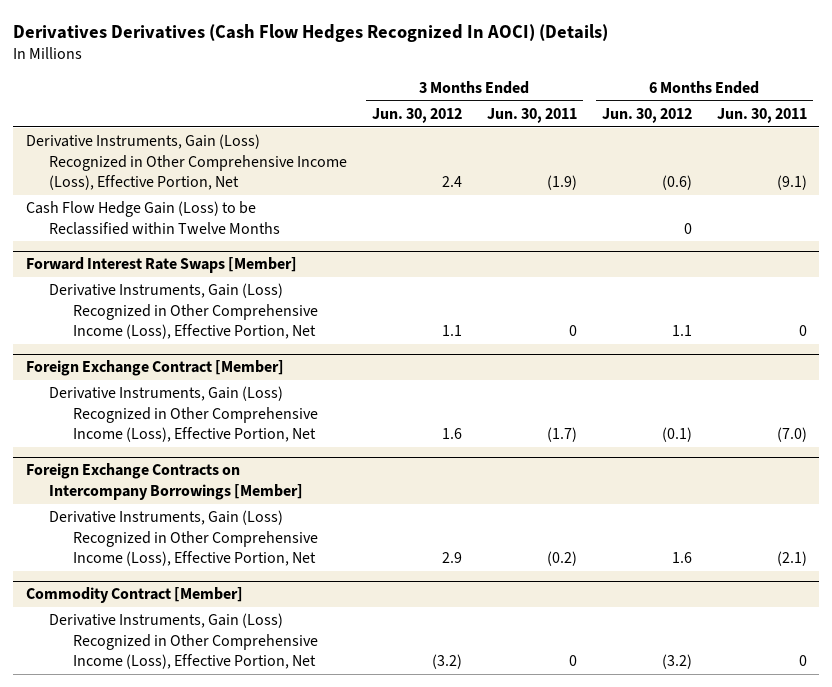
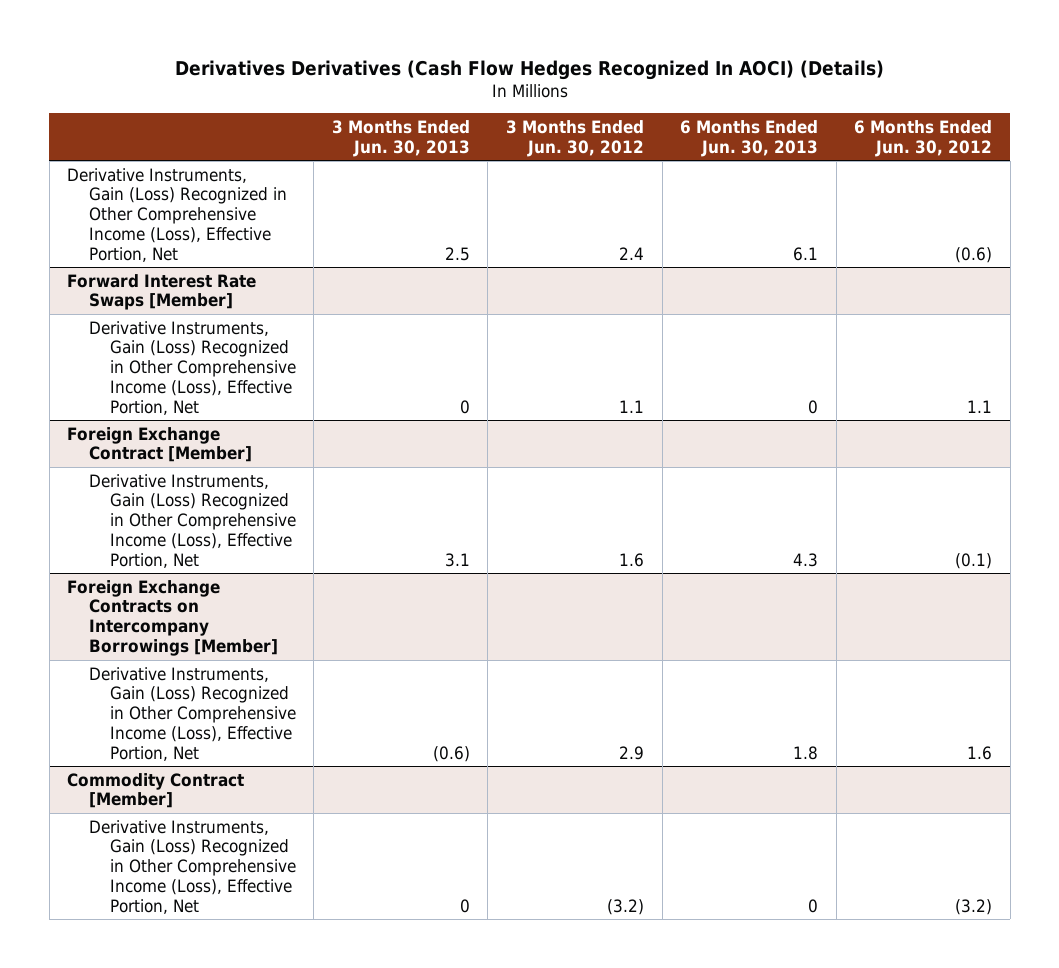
- | 3 Months Ended Jun. 30, 2012 | 3 Months Ended Jun. 30, 2011 | 6 Months Ended Jun. 30, 2012 | 6 Months Ended Jun. 30, 2011
+ | 3 Months Ended Jun. 30, 2013 | 3 Months Ended Jun. 30, 2012 | 6 Months Ended Jun. 30, 2013 | 6 Months Ended Jun. 30, 2012
- Cash Flow Hedge Gain (Loss) to be Reclassified within Twelve Months | | | 0 |

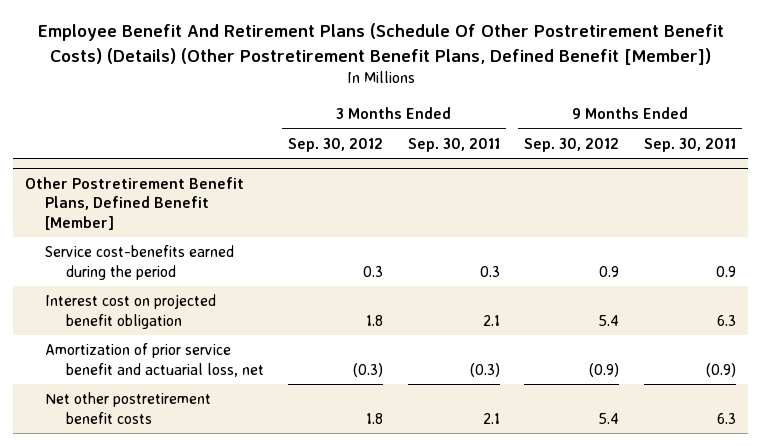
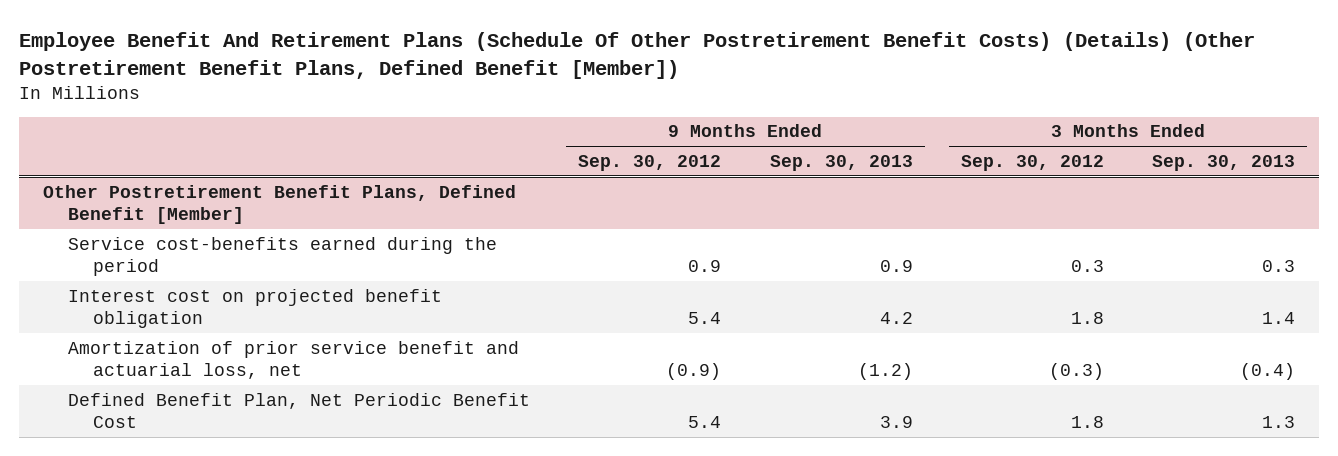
- | 3 Months Ended Sep. 30, 2012 | 3 Months Ended Sep. 30, 2011 | 9 Months Ended Sep. 30, 2012 | 9 Months Ended Sep. 30, 2011
+ | 9 Months Ended Sep. 30, 2012 | 9 Months Ended Sep. 30, 2013 | 3 Months Ended Sep. 30, 2012 | 3 Months Ended Sep. 30, 2013
@ Other Postretirement Benefit Plans, Defined Benefit [Member]
- Net other postretirement benefit costs | 1.8 | 2.1 | 5.4 | 6.3
+ Defined Benefit Plan, Net Periodic Benefit Cost | 5.4 | 3.9 | 1.8 | 1.3

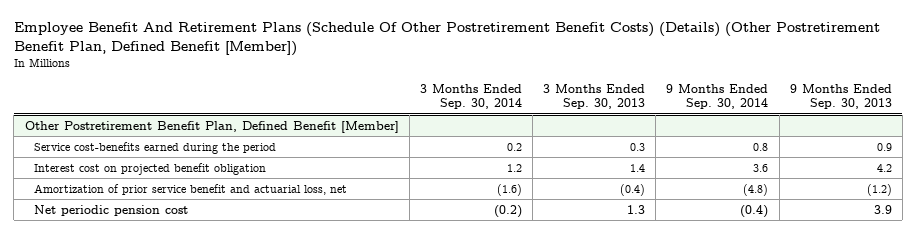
- Employee Benefit And Retirement Plans (Schedule Of Other Postretirement Benefit Costs) (Details) (Other Postretirement Benefit Plans, Defined Benefit [Member])
+ Employee Benefit And Retirement Plans (Schedule Of Other Postretirement Benefit Costs) (Details) (Other Postretirement Benefit Plan, Defined Benefit [Member])
- | 9 Months Ended Sep. 30, 2012 | 9 Months Ended Sep. 30, 2013 | 3 Months Ended Sep. 30, 2012 | 3 Months Ended Sep. 30, 2013
+ | 3 Months Ended Sep. 30, 2014 | 3 Months Ended Sep. 30, 2013 | 9 Months Ended Sep. 30, 2014 | 9 Months Ended Sep. 30, 2013
- Other Postretirement Benefit Plans, Defined Benefit [Member]
+ Other Postretirement Benefit Plan, Defined Benefit [Member]
- Defined Benefit Plan, Net Periodic Benefit Cost | 5.4 | 3.9 | 1.8 | 1.3
+ Net periodic pension cost | (0.2) | 1.3 | (0.4) | 3.9

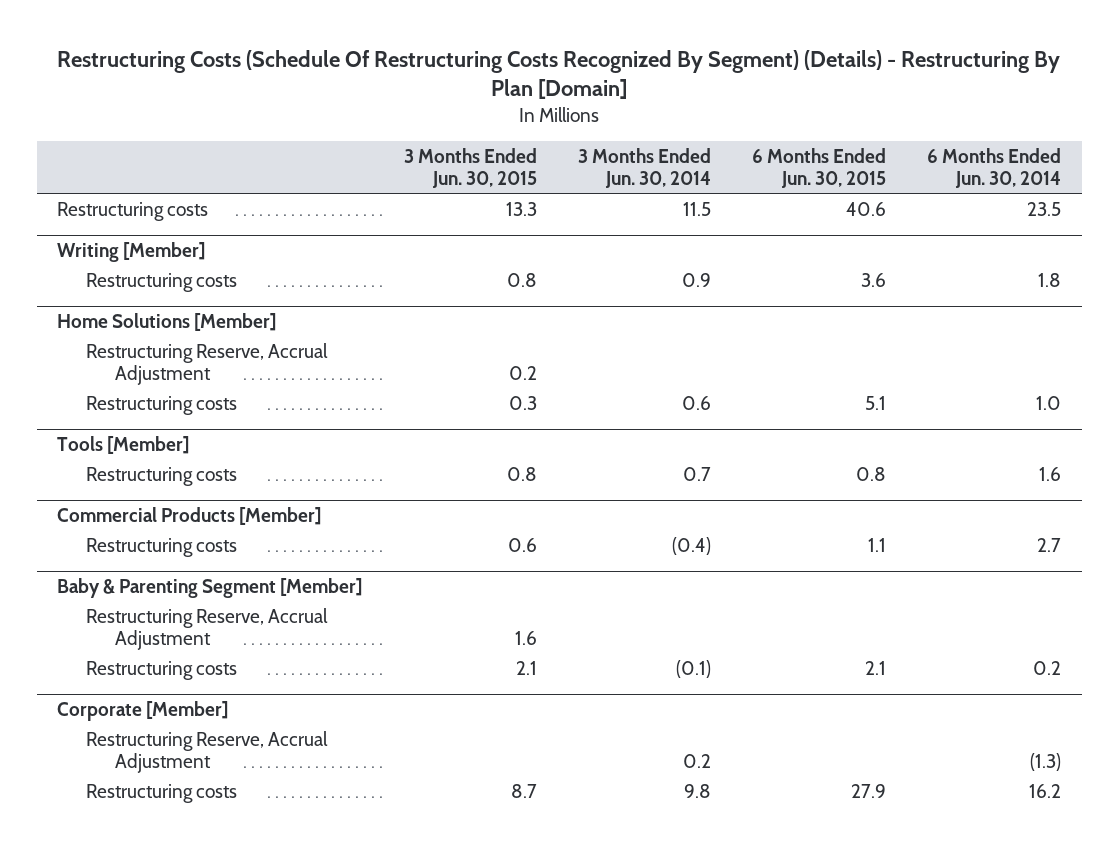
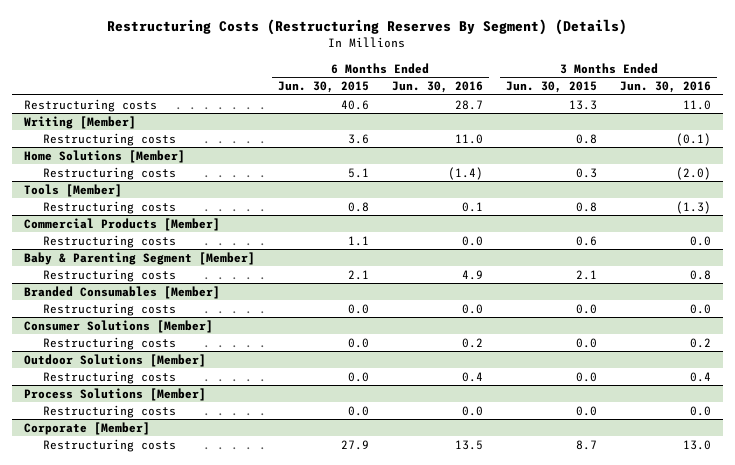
- Restructuring Costs (Schedule Of Restructuring Costs Recognized By Segment) (Details) - Restructuring By Plan [Domain]
+ Restructuring Costs (Restructuring Reserves By Segment) (Details)
- | 3 Months Ended Jun. 30, 2015 | 3 Months Ended Jun. 30, 2014 | 6 Months Ended Jun. 30, 2015 | 6 Months Ended Jun. 30, 2014
+ | 6 Months Ended Jun. 30, 2015 | 6 Months Ended Jun. 30, 2016 | 3 Months Ended Jun. 30, 2015 | 3 Months Ended Jun. 30, 2016
@ Home Solutions [Member]
- Restructuring Reserve, Accrual Adjustment | 0.2 | | |
@ Baby & Parenting Segment [Member]
- Restructuring Reserve, Accrual Adjustment | 1.6 | | |
+ Branded Consumables [Member]
+ Restructuring costs | 0.0 | 0.0 | 0.0 | 0.0
+ Consumer Solutions [Member]
+ Restructuring costs | 0.0 | 0.2 | 0.0 | 0.2
+ Outdoor Solutions [Member]
+ Restructuring costs | 0.0 | 0.4 | 0.0 | 0.4
+ Process Solutions [Member]
+ Restructuring costs | 0.0 | 0.0 | 0.0 | 0.0
@ Corporate [Member]
- Restructuring Reserve, Accrual Adjustment | | 0.2 | | (1.3)

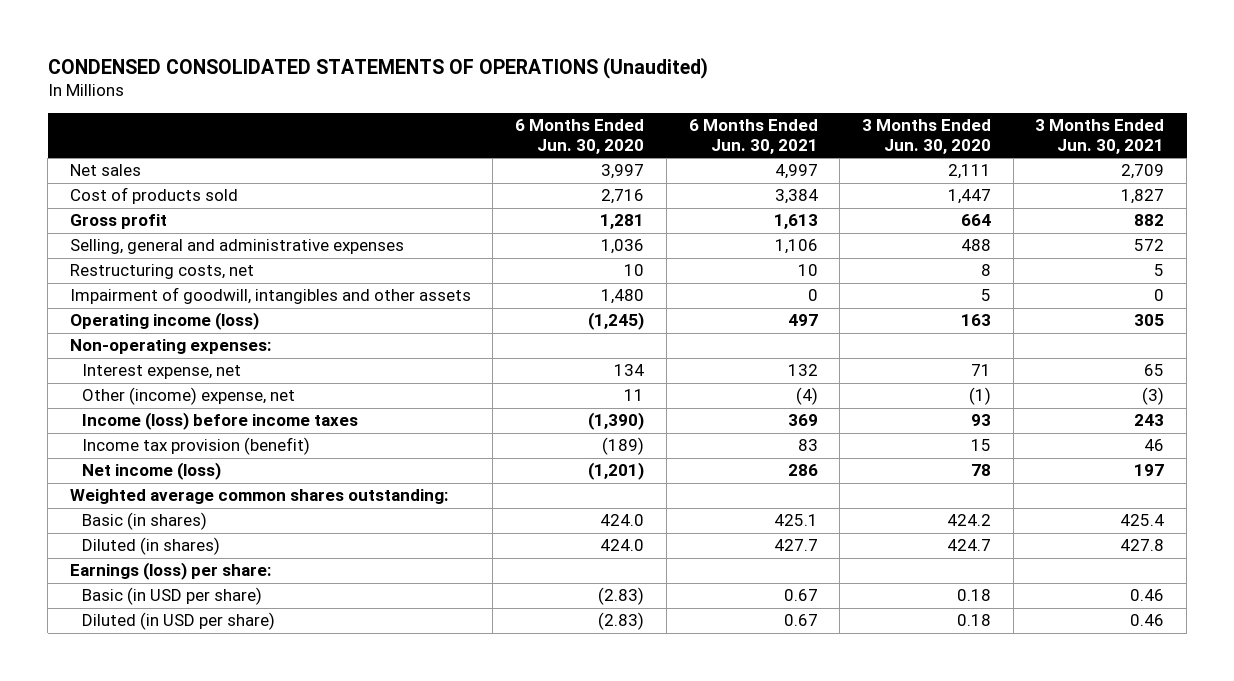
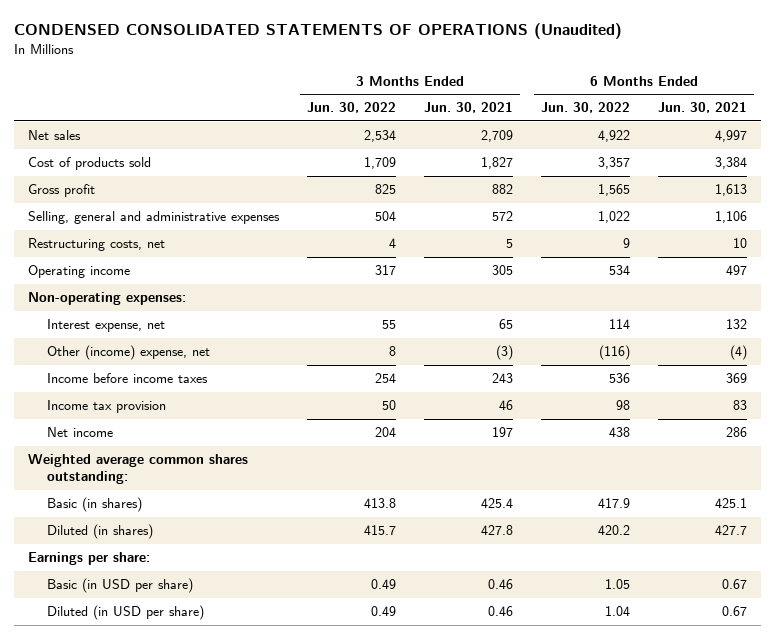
- | 6 Months Ended Jun. 30, 2020 | 6 Months Ended Jun. 30, 2021 | 3 Months Ended Jun. 30, 2020 | 3 Months Ended Jun. 30, 2021
+ | 3 Months Ended Jun. 30, 2022 | 3 Months Ended Jun. 30, 2021 | 6 Months Ended Jun. 30, 2022 | 6 Months Ended Jun. 30, 2021
- Impairment of goodwill, intangibles and other assets | 1,480 | 0 | 5 | 0
- Operating income (loss) | (1,245) | 497 | 163 | 305
+ Operating income | 317 | 305 | 534 | 497
- Income (loss) before income taxes | (1,390) | 369 | 93 | 243
- Income tax provision (benefit) | (189) | 83 | 15 | 46
- Net income (loss) | (1,201) | 286 | 78 | 197
+ Income before income taxes | 254 | 243 | 536 | 369
+ Income tax provision | 50 | 46 | 98 | 83
+ Net income | 204 | 197 | 438 | 286
- Earnings (loss) per share:
+ Earnings per share:

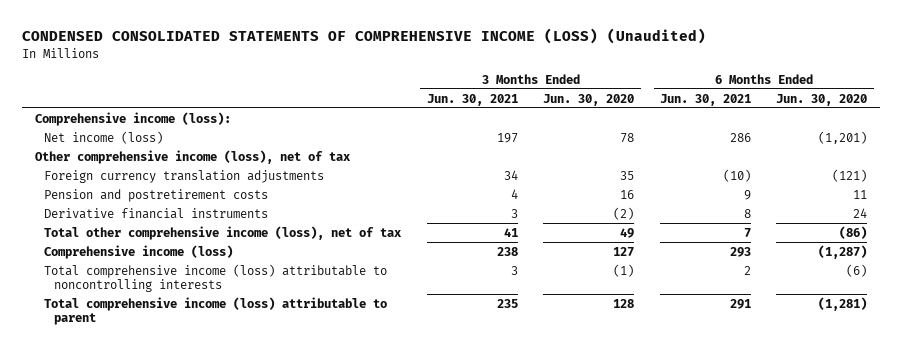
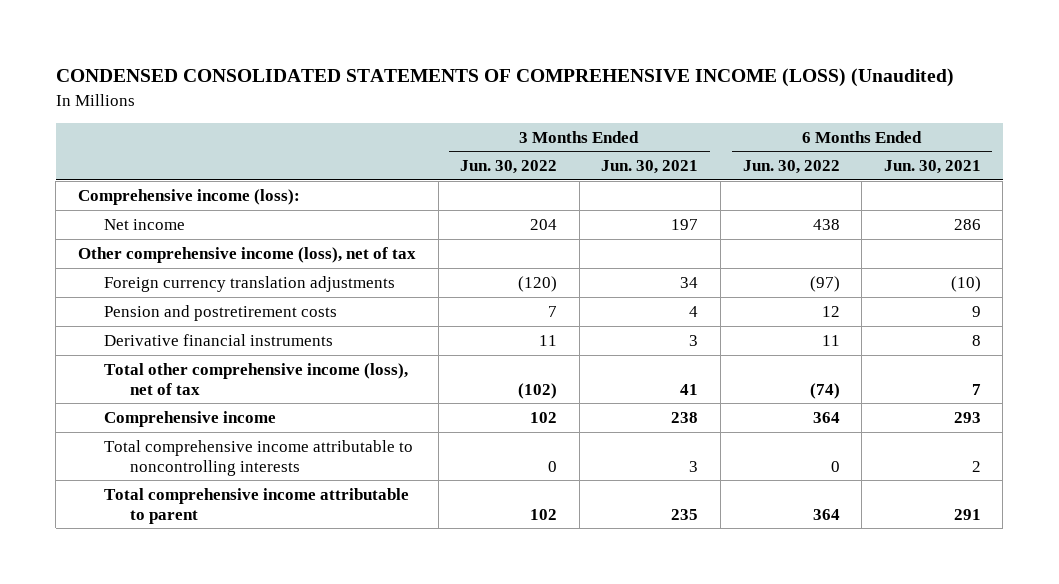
- | 3 Months Ended Jun. 30, 2021 | 3 Months Ended Jun. 30, 2020 | 6 Months Ended Jun. 30, 2021 | 6 Months Ended Jun. 30, 2020
+ | 3 Months Ended Jun. 30, 2022 | 3 Months Ended Jun. 30, 2021 | 6 Months Ended Jun. 30, 2022 | 6 Months Ended Jun. 30, 2021
- Net income (loss) | 197 | 78 | 286 | (1,201)
+ Net income | 204 | 197 | 438 | 286
- Comprehensive income (loss) | 238 | 127 | 293 | (1,287)
- Total comprehensive income (loss) attributable to noncontrolling interests | 3 | (1) | 2 | (6)
- Total comprehensive income (loss) attributable to parent | 235 | 128 | 291 | (1,281)
+ Comprehensive income | 102 | 238 | 364 | 293
+ Total comprehensive income attributable to noncontrolling interests | 0 | 3 | 0 | 2
+ Total comprehensive income attributable to parent | 102 | 235 | 364 | 291

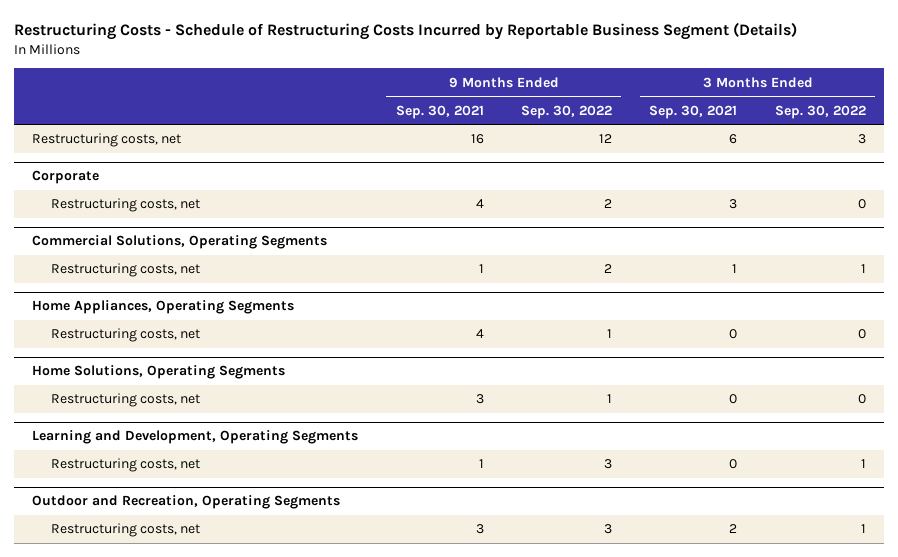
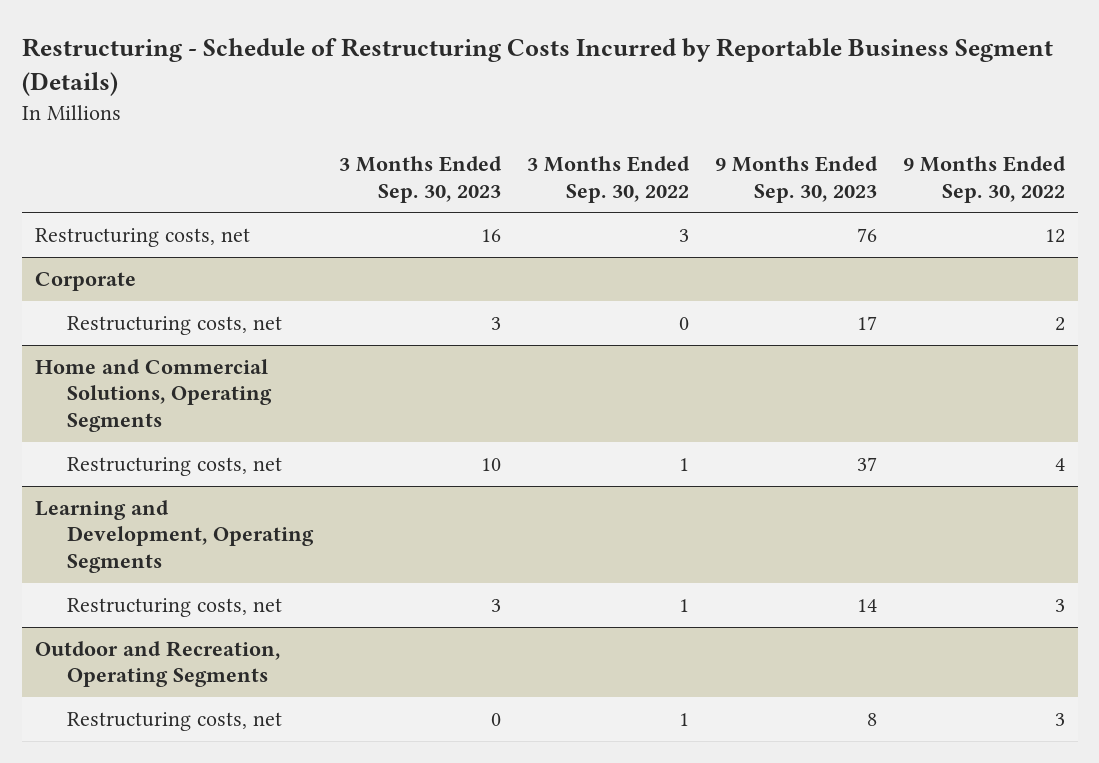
- Restructuring Costs - Schedule of Restructuring Costs Incurred by Reportable Business Segment (Details)
+ Restructuring - Schedule of Restructuring Costs Incurred by Reportable Business Segment (Details)
- | 9 Months Ended Sep. 30, 2021 | 9 Months Ended Sep. 30, 2022 | 3 Months Ended Sep. 30, 2021 | 3 Months Ended Sep. 30, 2022
+ | 3 Months Ended Sep. 30, 2023 | 3 Months Ended Sep. 30, 2022 | 9 Months Ended Sep. 30, 2023 | 9 Months Ended Sep. 30, 2022
- Commercial Solutions, Operating Segments
- Restructuring costs, net | 1 | 2 | 1 | 1
- Home Appliances, Operating Segments
- Restructuring costs, net | 4 | 1 | 0 | 0
- Home Solutions, Operating Segments
- Restructuring costs, net | 3 | 1 | 0 | 0
+ Home and Commercial Solutions, Operating Segments
+ Restructuring costs, net | 10 | 1 | 37 | 4

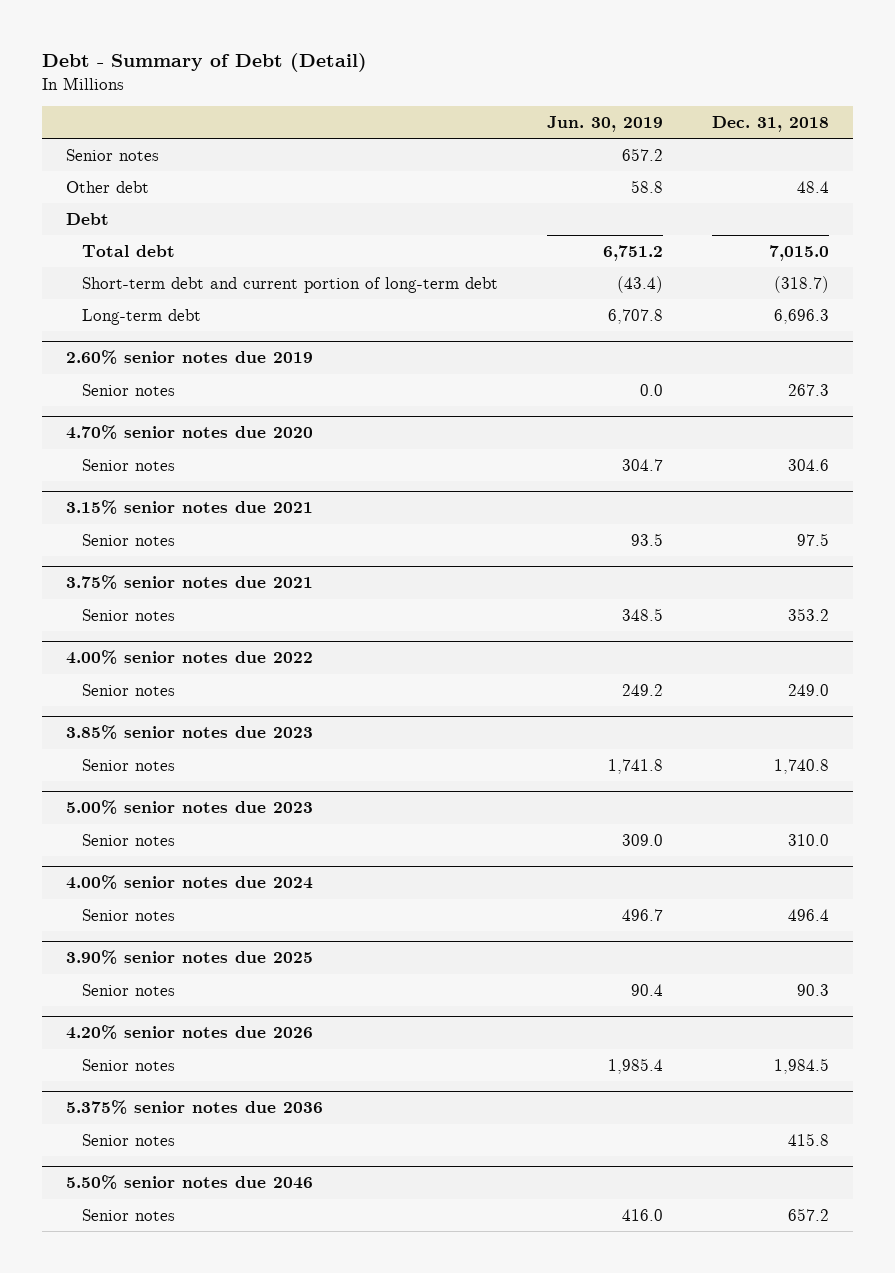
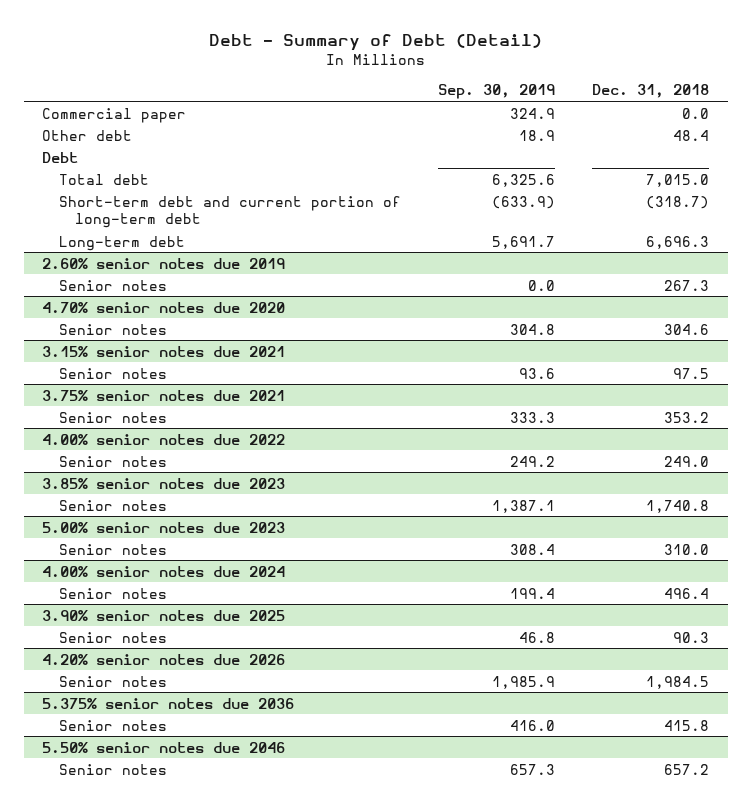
- | Jun. 30, 2019 | Dec. 31, 2018
+ | Sep. 30, 2019 | Dec. 31, 2018
- Senior notes | 657.2 |
+ Commercial paper | 324.9 | 0.0

